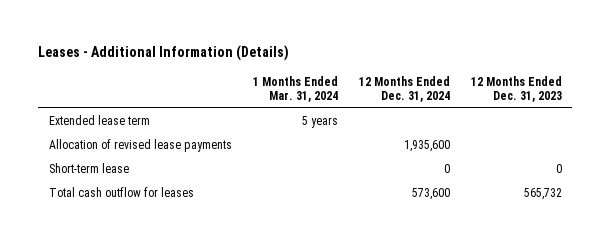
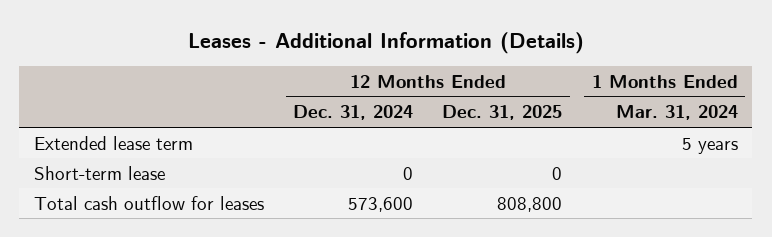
- | 1 Months Ended Mar. 31, 2024 | 12 Months Ended Dec. 31, 2024 | 12 Months Ended Dec. 31, 2023
+ | 12 Months Ended Dec. 31, 2024 | 12 Months Ended Dec. 31, 2025 | 1 Months Ended Mar. 31, 2024
- Allocation of revised lease payments | | 1,935,600 |

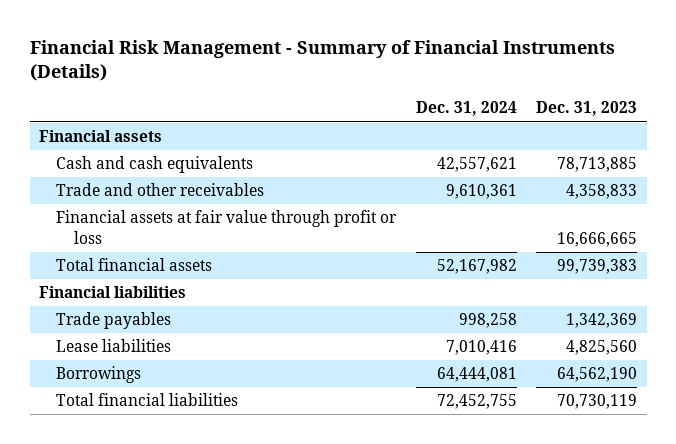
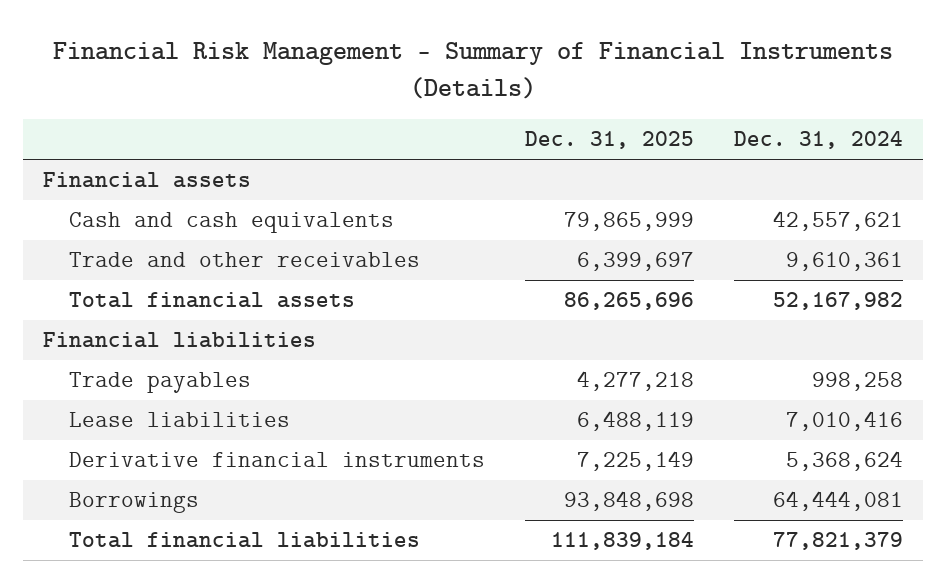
- | Dec. 31, 2024 | Dec. 31, 2023
+ | Dec. 31, 2025 | Dec. 31, 2024
- Financial assets at fair value through profit or loss | | 16,666,665
+ Derivative financial instruments | 7,225,149 | 5,368,624
- Total financial liabilities | 72,452,755 | 70,730,119
+ Total financial liabilities | 111,839,184 | 77,821,379

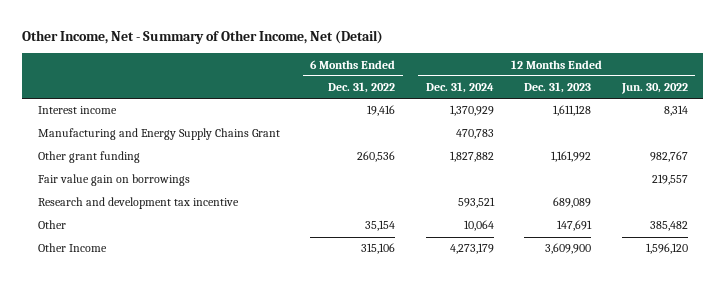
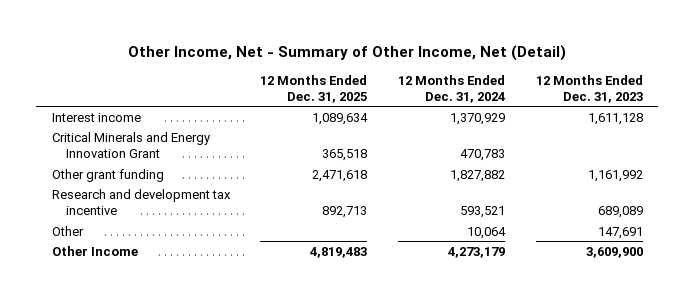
- | 6 Months Ended Dec. 31, 2022 | 12 Months Ended Dec. 31, 2024 | 12 Months Ended Dec. 31, 2023 | 12 Months Ended Jun. 30, 2022
+ | 12 Months Ended Dec. 31, 2025 | 12 Months Ended Dec. 31, 2024 | 12 Months Ended Dec. 31, 2023
- Manufacturing and Energy Supply Chains Grant | | 470,783 | |
+ Critical Minerals and Energy Innovation Grant | 365,518 | 470,783 |
- Fair value gain on borrowings | | | | 219,557

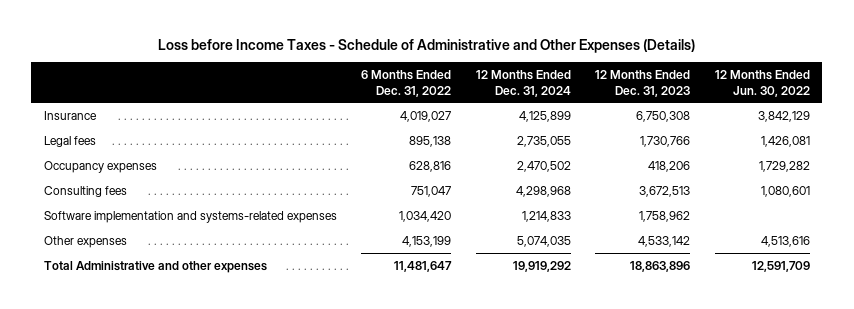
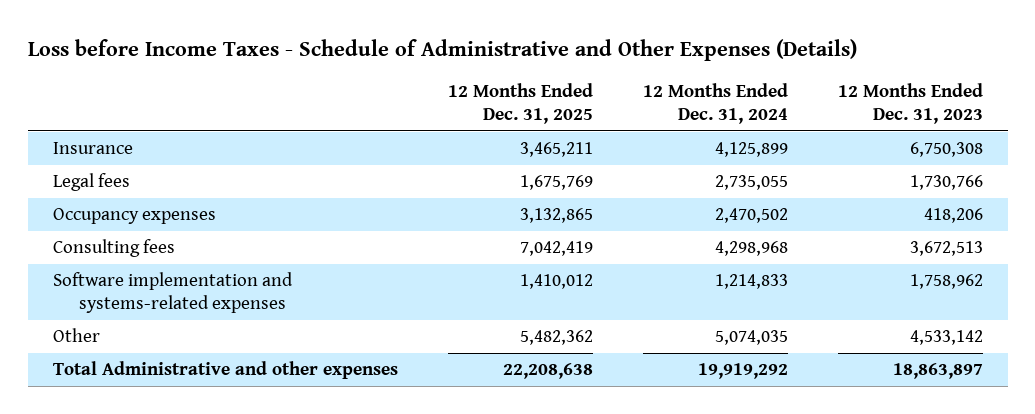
- | 6 Months Ended Dec. 31, 2022 | 12 Months Ended Dec. 31, 2024 | 12 Months Ended Dec. 31, 2023 | 12 Months Ended Jun. 30, 2022
+ | 12 Months Ended Dec. 31, 2025 | 12 Months Ended Dec. 31, 2024 | 12 Months Ended Dec. 31, 2023
- Other expenses | 4,153,199 | 5,074,035 | 4,533,142 | 4,513,616
- Total Administrative and other expenses | 11,481,647 | 19,919,292 | 18,863,896 | 12,591,709
+ Other | 5,482,362 | 5,074,035 | 4,533,142
+ Total Administrative and other expenses | 22,208,638 | 19,919,292 | 18,863,897

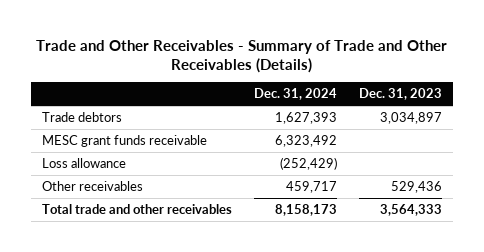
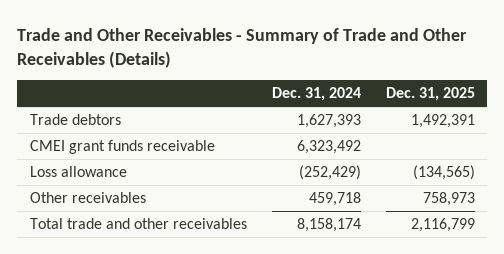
- | Dec. 31, 2024 | Dec. 31, 2023
+ | Dec. 31, 2024 | Dec. 31, 2025
- MESC grant funds receivable | 6,323,492 |
+ CMEI grant funds receivable | 6,323,492 |
- Other receivables | 459,717 | 529,436
- Total trade and other receivables | 8,158,173 | 3,564,333
+ Other receivables | 459,718 | 758,973
+ Total trade and other receivables | 8,158,174 | 2,116,799

